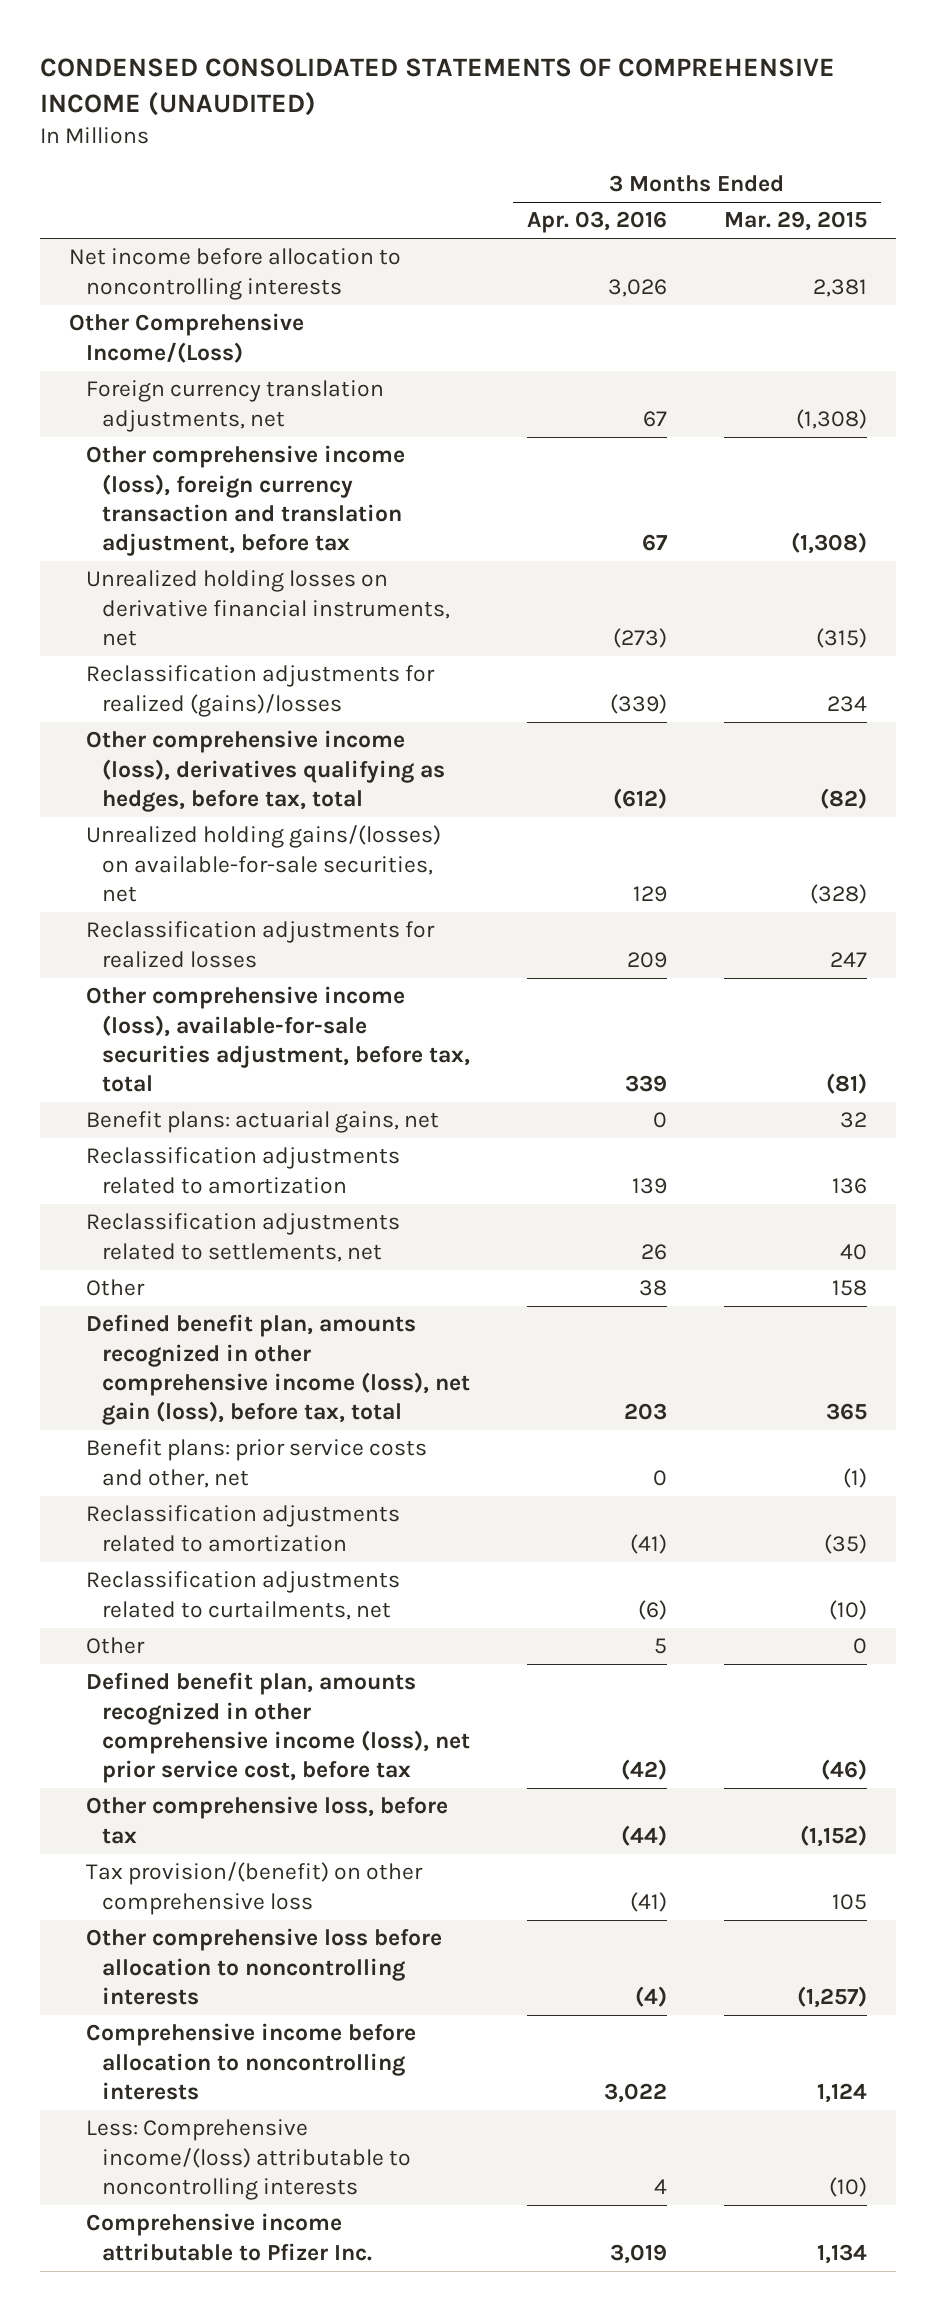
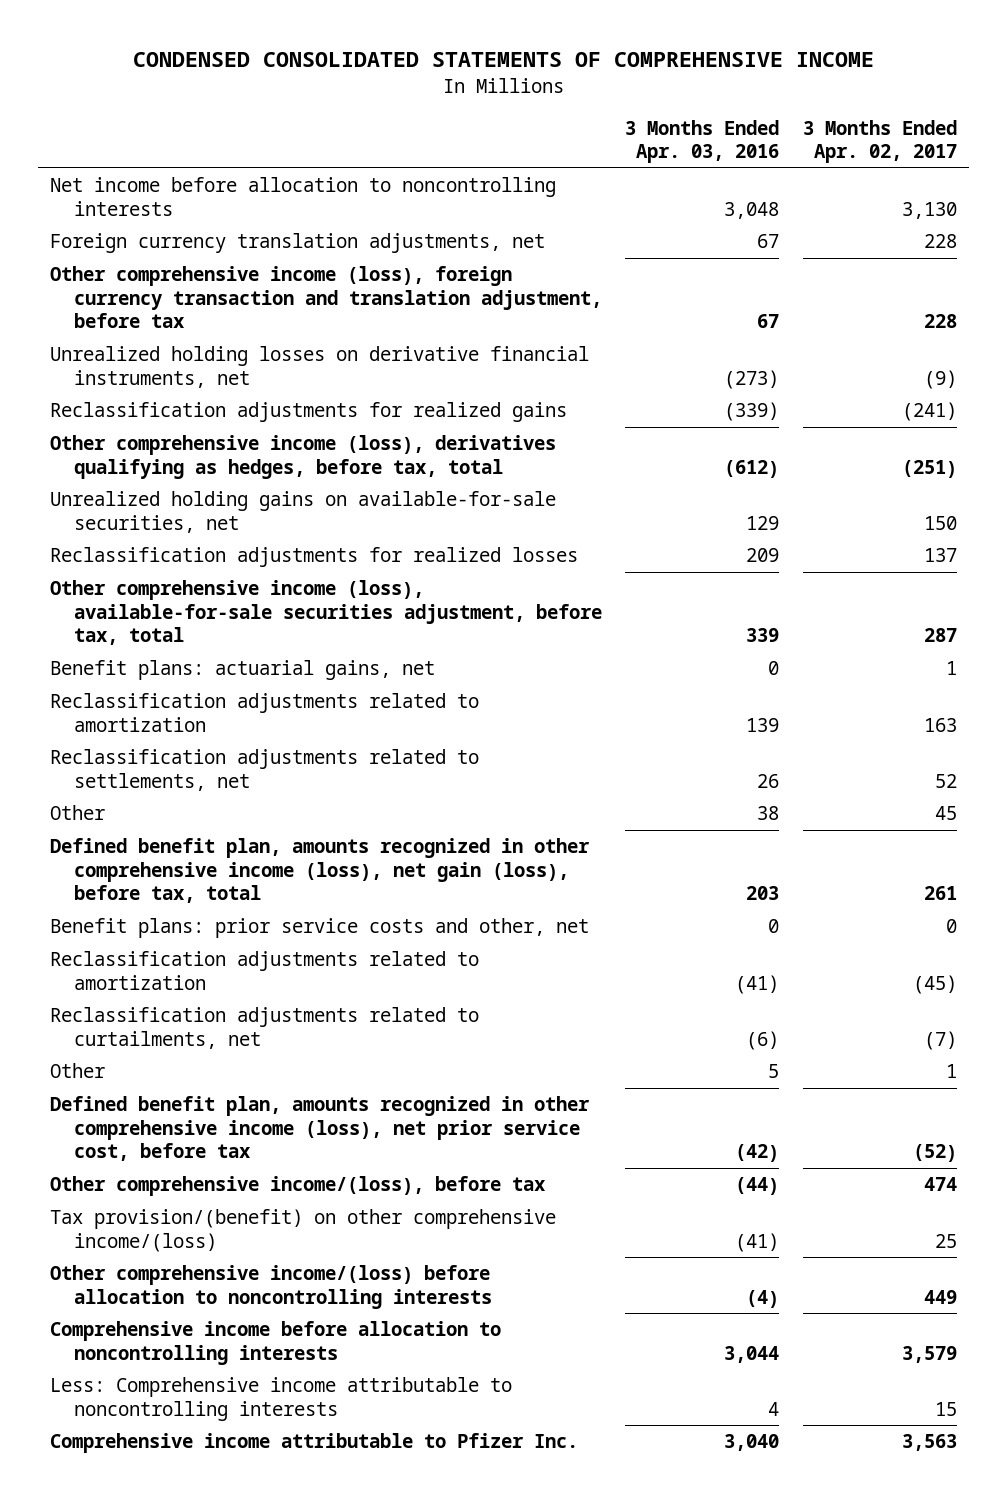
- CONDENSED CONSOLIDATED STATEMENTS OF COMPREHENSIVE INCOME (UNAUDITED)
+ CONDENSED CONSOLIDATED STATEMENTS OF COMPREHENSIVE INCOME
- | 3 Months Ended Apr. 03, 2016 | 3 Months Ended Mar. 29, 2015
+ | 3 Months Ended Apr. 03, 2016 | 3 Months Ended Apr. 02, 2017
- Net income before allocation to noncontrolling interests | 3,026 | 2,381
- Other Comprehensive Income/(Loss)
+ Net income before allocation to noncontrolling interests | 3,048 | 3,130
- Reclassification adjustments for realized (gains)/losses | (339) | 234
+ Reclassification adjustments for realized gains | (339) | (241)
- Unrealized holding gains/(losses) on available-for-sale securities, net | 129 | (328)
+ Unrealized holding gains on available-for-sale securities, net | 129 | 150
- Other comprehensive loss, before tax | (44) | (1,152)
- Tax provision/(benefit) on other comprehensive loss | (41) | 105
- Other comprehensive loss before allocation to noncontrolling interests | (4) | (1,257)
- Comprehensive income before allocation to noncontrolling interests | 3,022 | 1,124
- Less: Comprehensive income/(loss) attributable to noncontrolling interests | 4 | (10)
- Comprehensive income attributable to Pfizer Inc. | 3,019 | 1,134
+ Other comprehensive income/(loss), before tax | (44) | 474
+ Tax provision/(benefit) on other comprehensive income/(loss) | (41) | 25
+ Other comprehensive income/(loss) before allocation to noncontrolling interests | (4) | 449
+ Comprehensive income before allocation to noncontrolling interests | 3,044 | 3,579
+ Less: Comprehensive income attributable to noncontrolling interests | 4 | 15
+ Comprehensive income attributable to Pfizer Inc. | 3,040 | 3,563

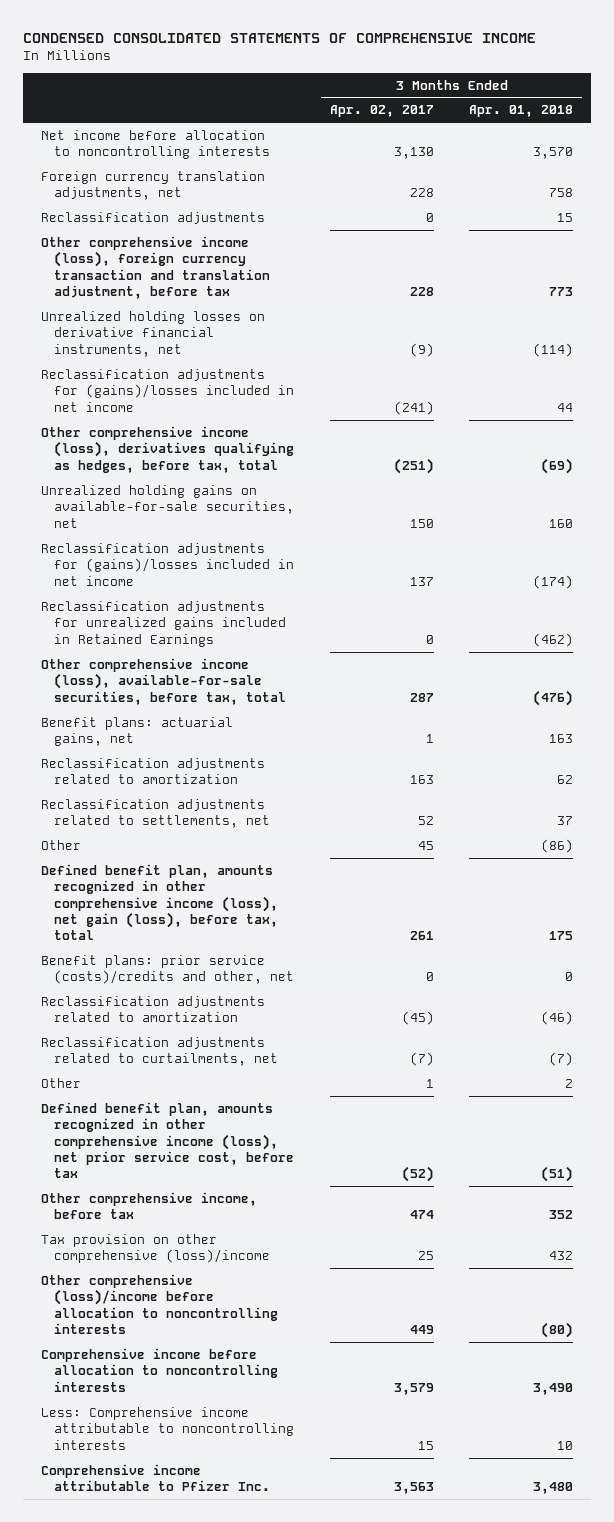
- | 3 Months Ended Apr. 03, 2016 | 3 Months Ended Apr. 02, 2017
+ | 3 Months Ended Apr. 02, 2017 | 3 Months Ended Apr. 01, 2018
+ Reclassification adjustments | 0 | 15
- Reclassification adjustments for realized gains | (339) | (241)
+ Reclassification adjustments for (gains)/losses included in net income | (241) | 44
- Reclassification adjustments for realized losses | 209 | 137
- Other comprehensive income (loss), available-for-sale securities adjustment, before tax, total | 339 | 287
+ Reclassification adjustments for (gains)/losses included in net income | 137 | (174)
+ Reclassification adjustments for unrealized gains included in Retained Earnings | 0 | (462)
+ Other comprehensive income (loss), available-for-sale securities, before tax, total | 287 | (476)
- Benefit plans: prior service costs and other, net | 0 | 0
+ Benefit plans: prior service (costs)/credits and other, net | 0 | 0
- Other comprehensive income/(loss), before tax | (44) | 474
- Tax provision/(benefit) on other comprehensive income/(loss) | (41) | 25
- Other comprehensive income/(loss) before allocation to noncontrolling interests | (4) | 449
+ Other comprehensive income, before tax | 474 | 352
+ Tax provision on other comprehensive (loss)/income | 25 | 432
+ Other comprehensive (loss)/income before allocation to noncontrolling interests | 449 | (80)

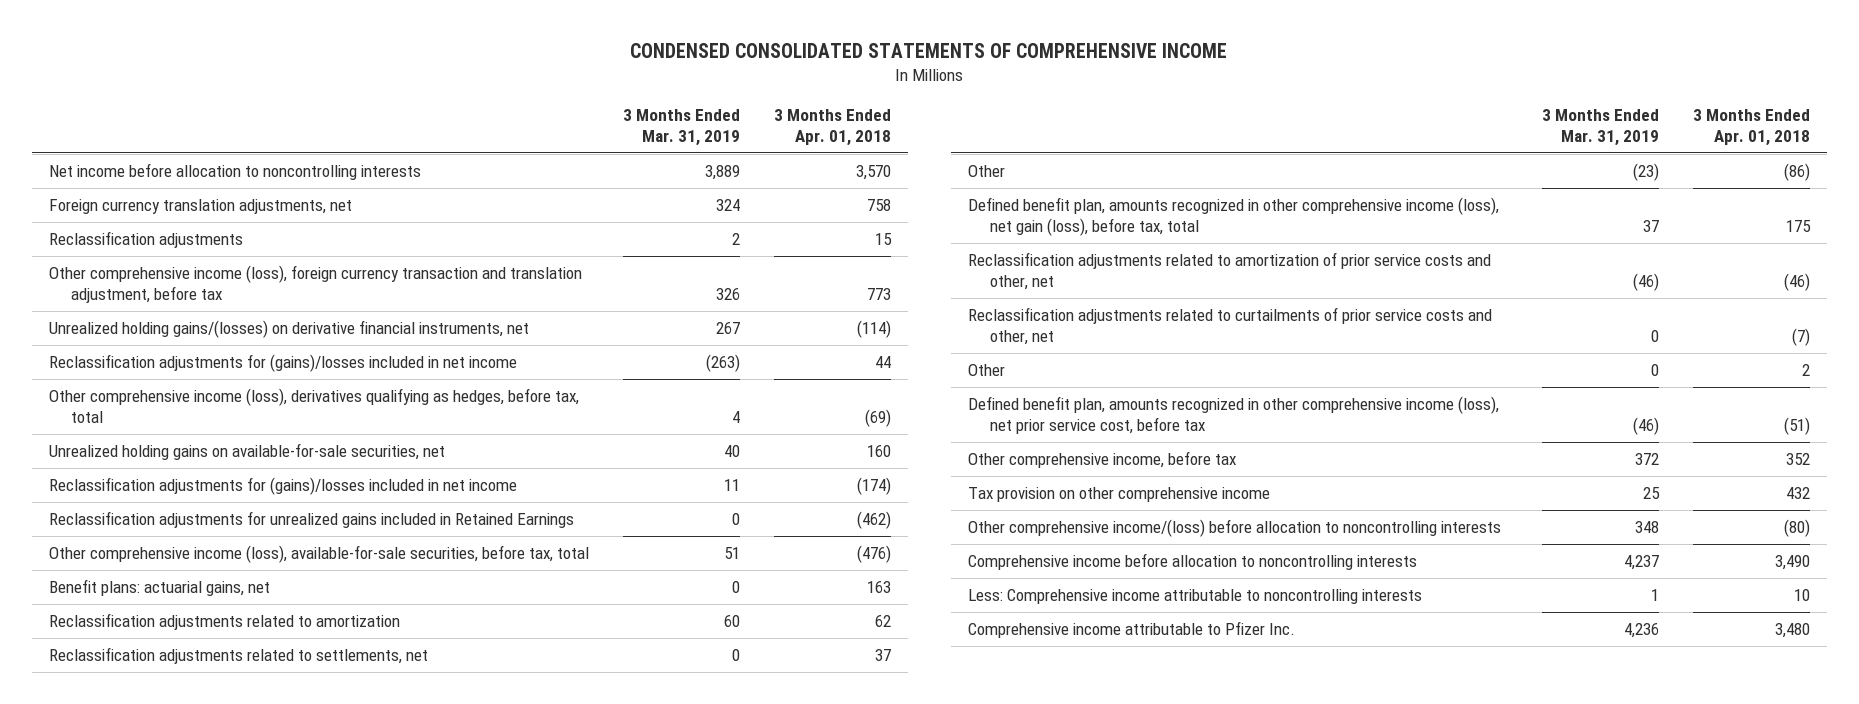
- | 3 Months Ended Apr. 02, 2017 | 3 Months Ended Apr. 01, 2018
+ | 3 Months Ended Mar. 31, 2019 | 3 Months Ended Apr. 01, 2018
- Unrealized holding losses on derivative financial instruments, net | (9) | (114)
+ Unrealized holding gains/(losses) on derivative financial instruments, net | 267 | (114)
- Benefit plans: prior service (costs)/credits and other, net | 0 | 0
- Reclassification adjustments related to amortization | (45) | (46)
- Reclassification adjustments related to curtailments, net | (7) | (7)
+ Reclassification adjustments related to amortization of prior service costs and other, net | (46) | (46)
+ Reclassification adjustments related to curtailments of prior service costs and other, net | 0 | (7)
- Tax provision on other comprehensive (loss)/income | 25 | 432
- Other comprehensive (loss)/income before allocation to noncontrolling interests | 449 | (80)
+ Tax provision on other comprehensive income | 25 | 432
+ Other comprehensive income/(loss) before allocation to noncontrolling interests | 348 | (80)

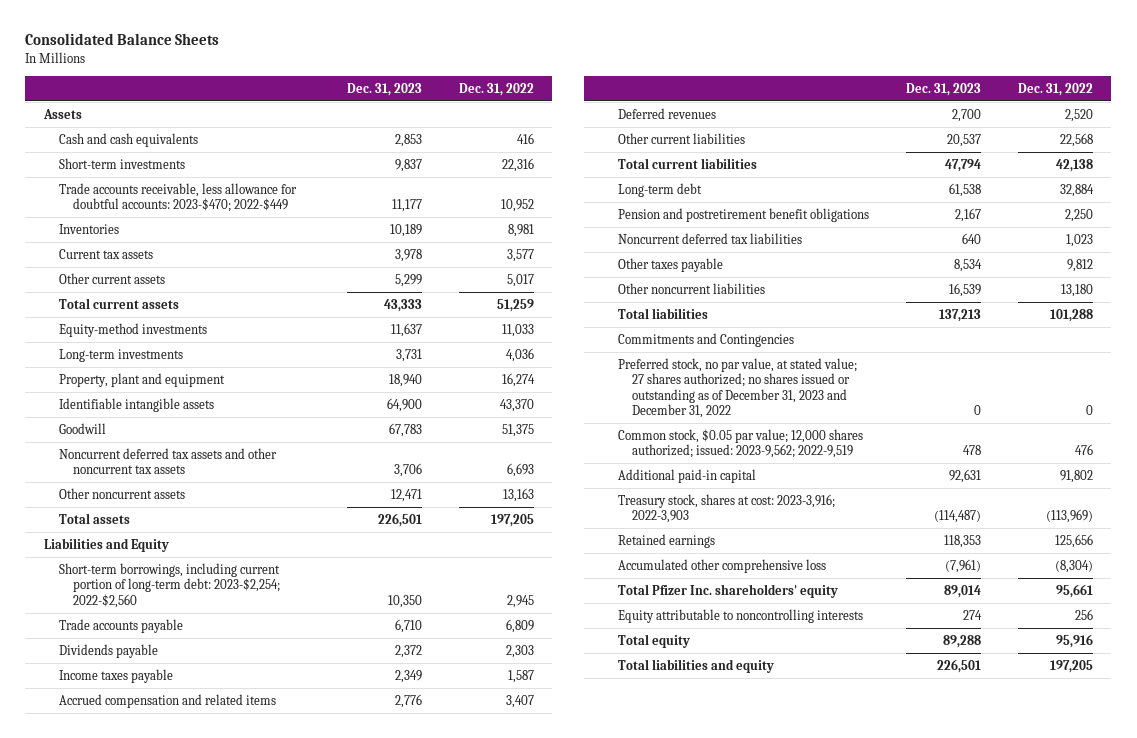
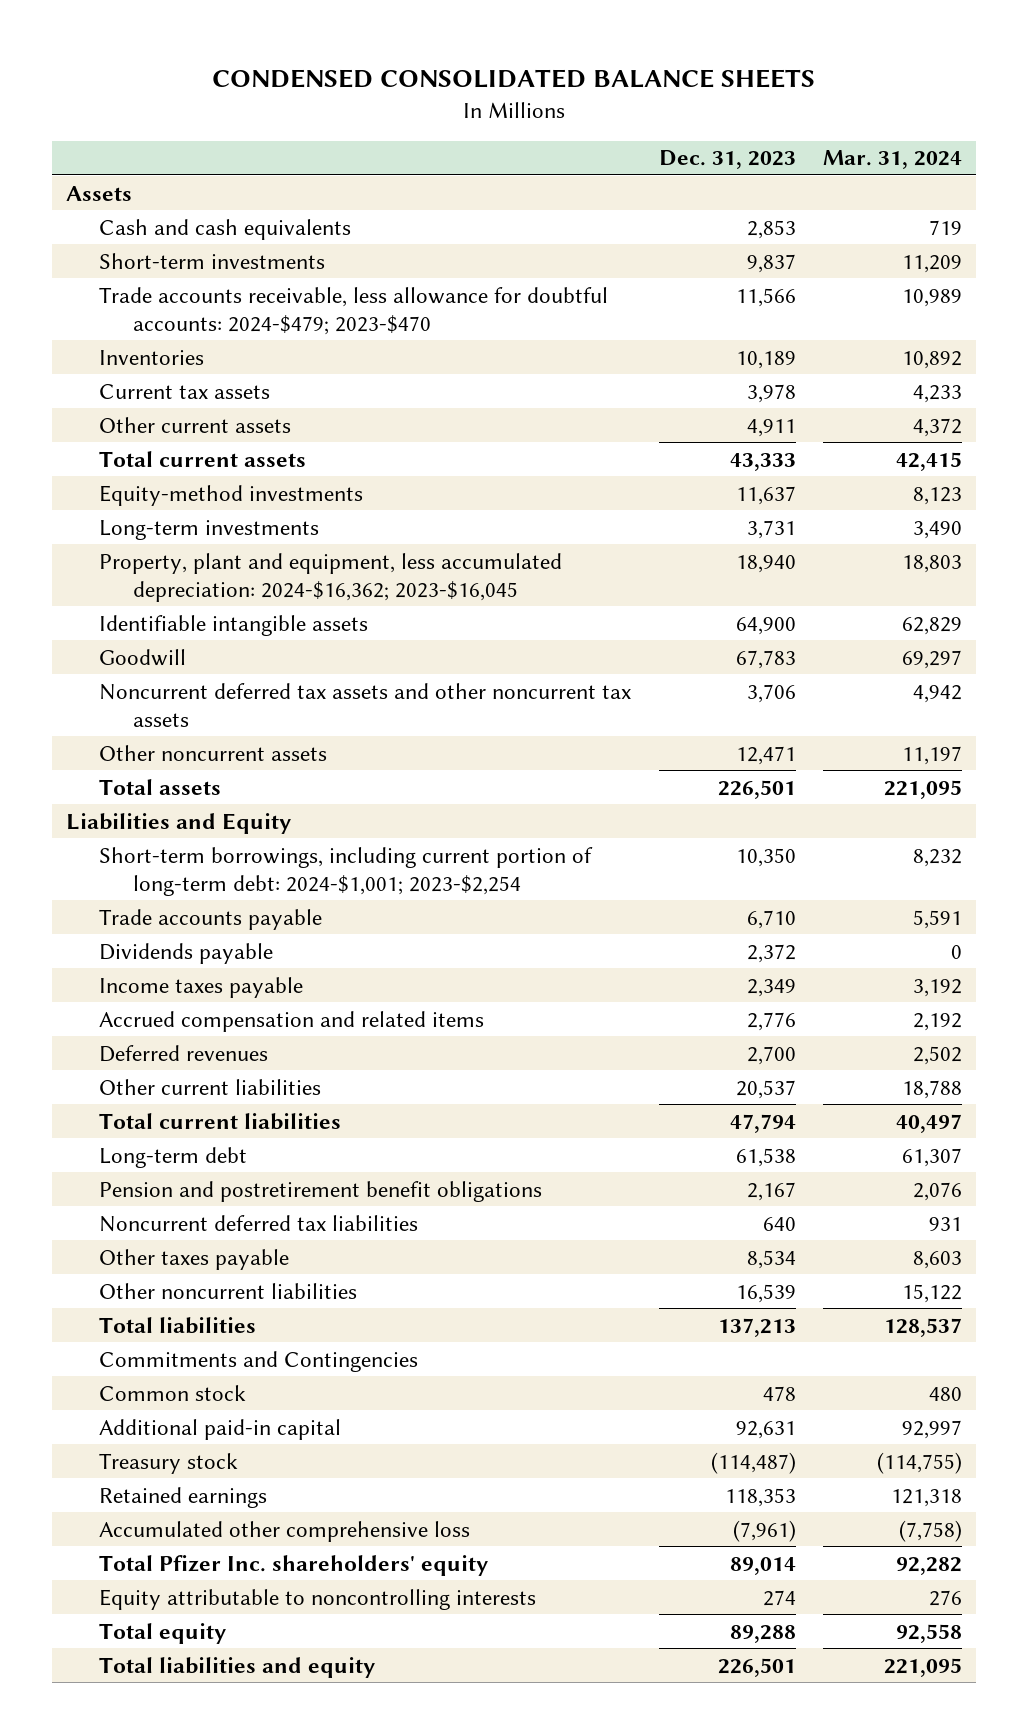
- Consolidated Balance Sheets
+ CONDENSED CONSOLIDATED BALANCE SHEETS
- | Dec. 31, 2023 | Dec. 31, 2022
+ | Dec. 31, 2023 | Mar. 31, 2024
- Trade accounts receivable, less allowance for doubtful accounts: 2023-$470; 2022-$449 | 11,177 | 10,952
+ Trade accounts receivable, less allowance for doubtful accounts: 2024-$479; 2023-$470 | 11,566 | 10,989
- Other current assets | 5,299 | 5,017
+ Other current assets | 4,911 | 4,372
- Property, plant and equipment | 18,940 | 16,274
+ Property, plant and equipment, less accumulated depreciation: 2024-$16,362; 2023-$16,045 | 18,940 | 18,803
- Short-term borrowings, including current portion of long-term debt: 2023-$2,254; 2022-$2,560 | 10,350 | 2,945
+ Short-term borrowings, including current portion of long-term debt: 2024-$1,001; 2023-$2,254 | 10,350 | 8,232
- Preferred stock, no par value, at stated value; 27 shares authorized; no shares issued or outstanding as of December 31, 2023 and December 31, 2022 | 0 | 0
- Common stock, $0.05 par value; 12,000 shares authorized; issued: 2023-9,562; 2022-9,519 | 478 | 476
+ Common stock | 478 | 480
- Treasury stock, shares at cost: 2023-3,916; 2022-3,903 | (114,487) | (113,969)
+ Treasury stock | (114,487) | (114,755)

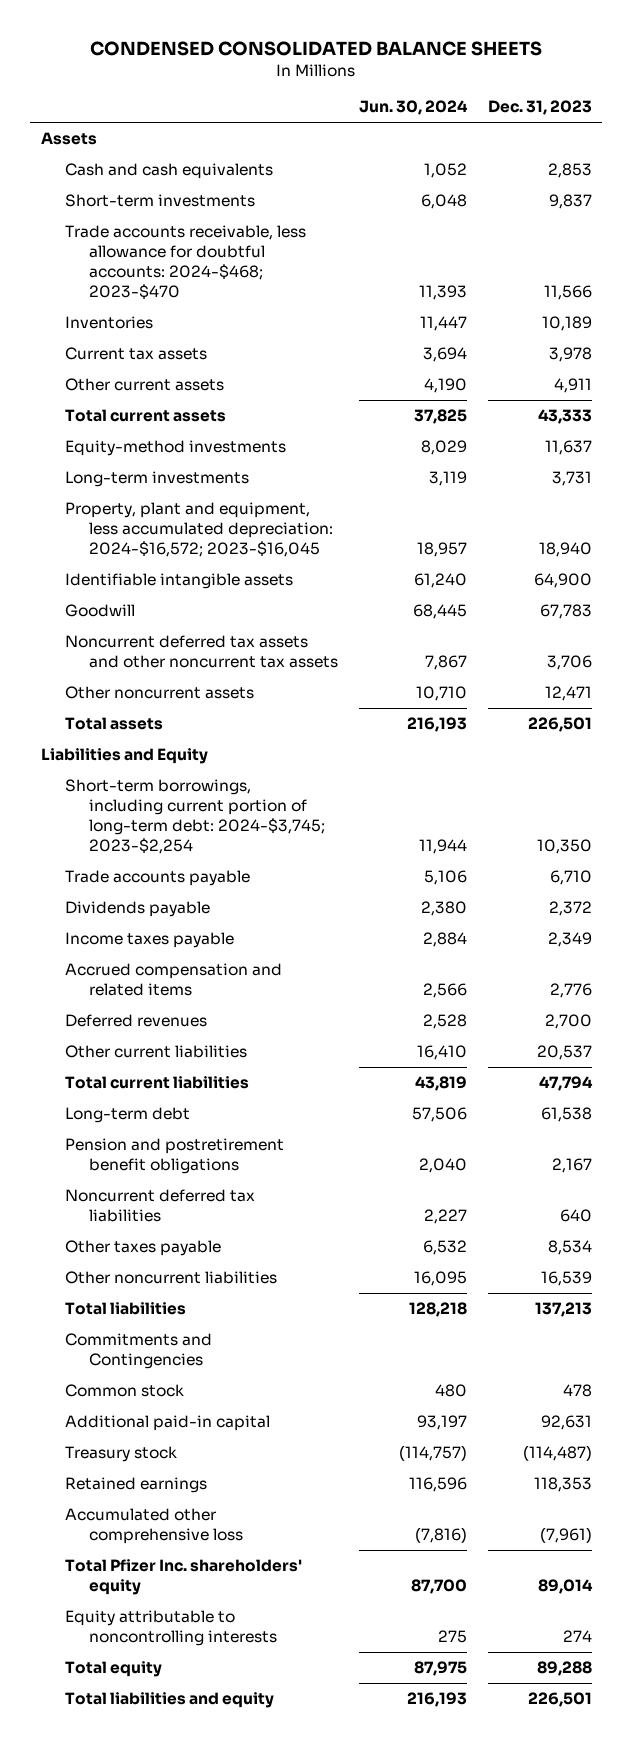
- | Dec. 31, 2023 | Mar. 31, 2024
+ | Jun. 30, 2024 | Dec. 31, 2023
- Trade accounts receivable, less allowance for doubtful accounts: 2024-$479; 2023-$470 | 11,566 | 10,989
+ Trade accounts receivable, less allowance for doubtful accounts: 2024-$468; 2023-$470 | 11,393 | 11,566
- Property, plant and equipment, less accumulated depreciation: 2024-$16,362; 2023-$16,045 | 18,940 | 18,803
+ Property, plant and equipment, less accumulated depreciation: 2024-$16,572; 2023-$16,045 | 18,957 | 18,940
- Short-term borrowings, including current portion of long-term debt: 2024-$1,001; 2023-$2,254 | 10,350 | 8,232
+ Short-term borrowings, including current portion of long-term debt: 2024-$3,745; 2023-$2,254 | 11,944 | 10,350

